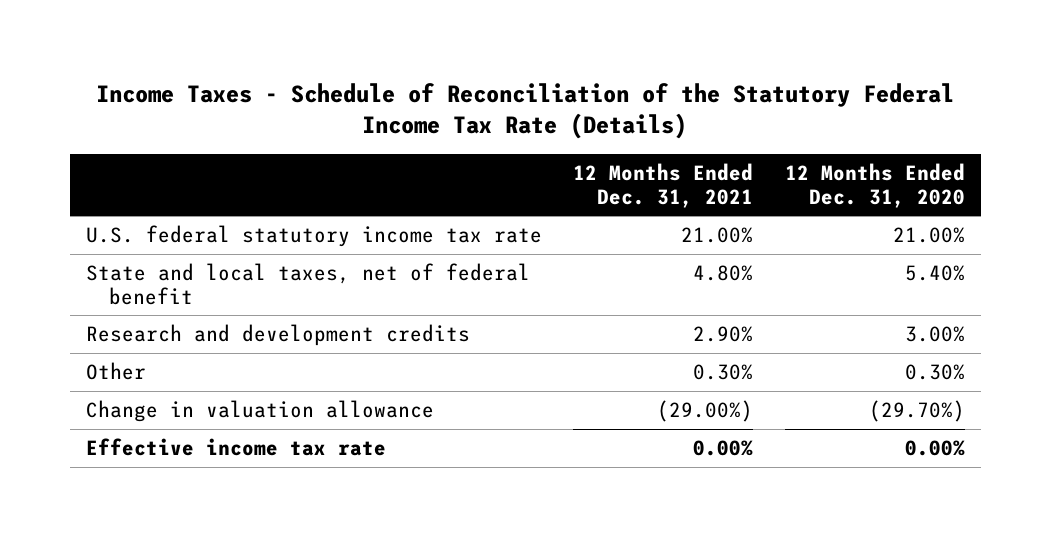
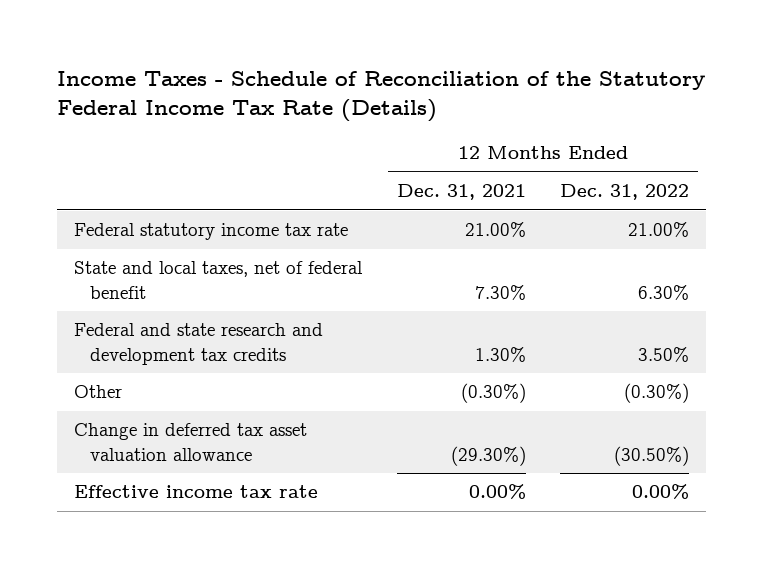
- | 12 Months Ended Dec. 31, 2021 | 12 Months Ended Dec. 31, 2020
+ | 12 Months Ended Dec. 31, 2021 | 12 Months Ended Dec. 31, 2022
- U.S. federal statutory income tax rate | 21.00% | 21.00%
- State and local taxes, net of federal benefit | 4.80% | 5.40%
- Research and development credits | 2.90% | 3.00%
- Other | 0.30% | 0.30%
- Change in valuation allowance | (29.00%) | (29.70%)
+ Federal statutory income tax rate | 21.00% | 21.00%
+ State and local taxes, net of federal benefit | 7.30% | 6.30%
+ Federal and state research and development tax credits | 1.30% | 3.50%
+ Other | (0.30%) | (0.30%)
+ Change in deferred tax asset valuation allowance | (29.30%) | (30.50%)

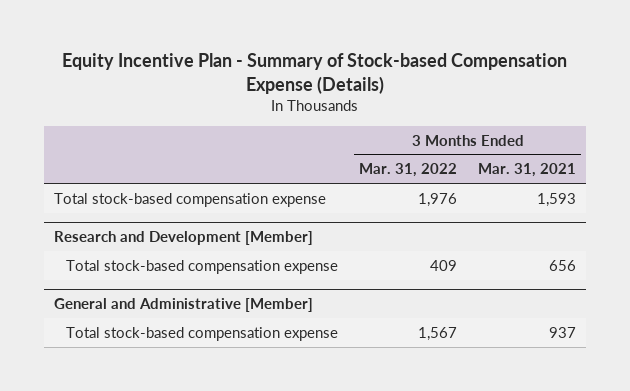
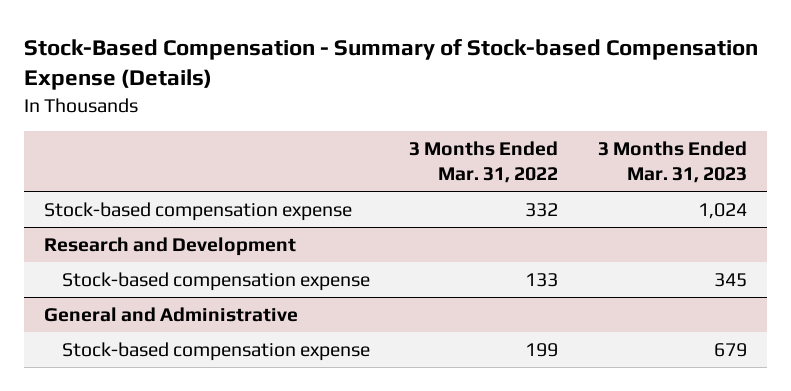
- Equity Incentive Plan - Summary of Stock-based Compensation Expense (Details)
+ Stock-Based Compensation - Summary of Stock-based Compensation Expense (Details)
- | 3 Months Ended Mar. 31, 2022 | 3 Months Ended Mar. 31, 2021
+ | 3 Months Ended Mar. 31, 2022 | 3 Months Ended Mar. 31, 2023
- Total stock-based compensation expense | 1,976 | 1,593
- Research and Development [Member]
- Total stock-based compensation expense | 409 | 656
- General and Administrative [Member]
- Total stock-based compensation expense | 1,567 | 937
+ Stock-based compensation expense | 332 | 1,024
+ Research and Development
+ Stock-based compensation expense | 133 | 345
+ General and Administrative
+ Stock-based compensation expense | 199 | 679

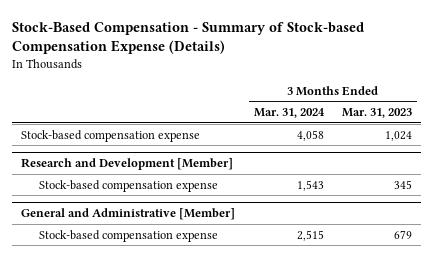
- | 3 Months Ended Mar. 31, 2022 | 3 Months Ended Mar. 31, 2023
+ | 3 Months Ended Mar. 31, 2024 | 3 Months Ended Mar. 31, 2023
- Research and Development
+ Research and Development [Member]
- General and Administrative
+ General and Administrative [Member]

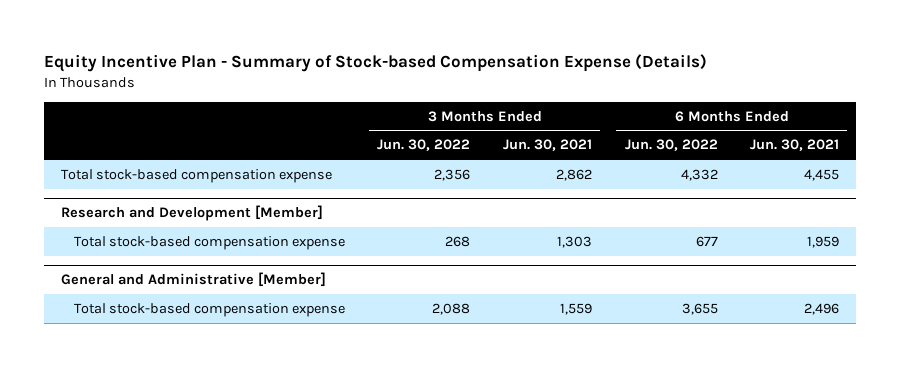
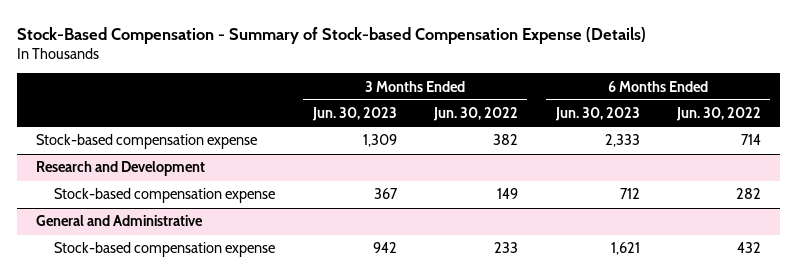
- Equity Incentive Plan - Summary of Stock-based Compensation Expense (Details)
+ Stock-Based Compensation - Summary of Stock-based Compensation Expense (Details)
- | 3 Months Ended Jun. 30, 2022 | 3 Months Ended Jun. 30, 2021 | 6 Months Ended Jun. 30, 2022 | 6 Months Ended Jun. 30, 2021
+ | 3 Months Ended Jun. 30, 2023 | 3 Months Ended Jun. 30, 2022 | 6 Months Ended Jun. 30, 2023 | 6 Months Ended Jun. 30, 2022
- Total stock-based compensation expense | 2,356 | 2,862 | 4,332 | 4,455
- Research and Development [Member]
- Total stock-based compensation expense | 268 | 1,303 | 677 | 1,959
- General and Administrative [Member]
- Total stock-based compensation expense | 2,088 | 1,559 | 3,655 | 2,496
+ Stock-based compensation expense | 1,309 | 382 | 2,333 | 714
+ Research and Development
+ Stock-based compensation expense | 367 | 149 | 712 | 282
+ General and Administrative
+ Stock-based compensation expense | 942 | 233 | 1,621 | 432

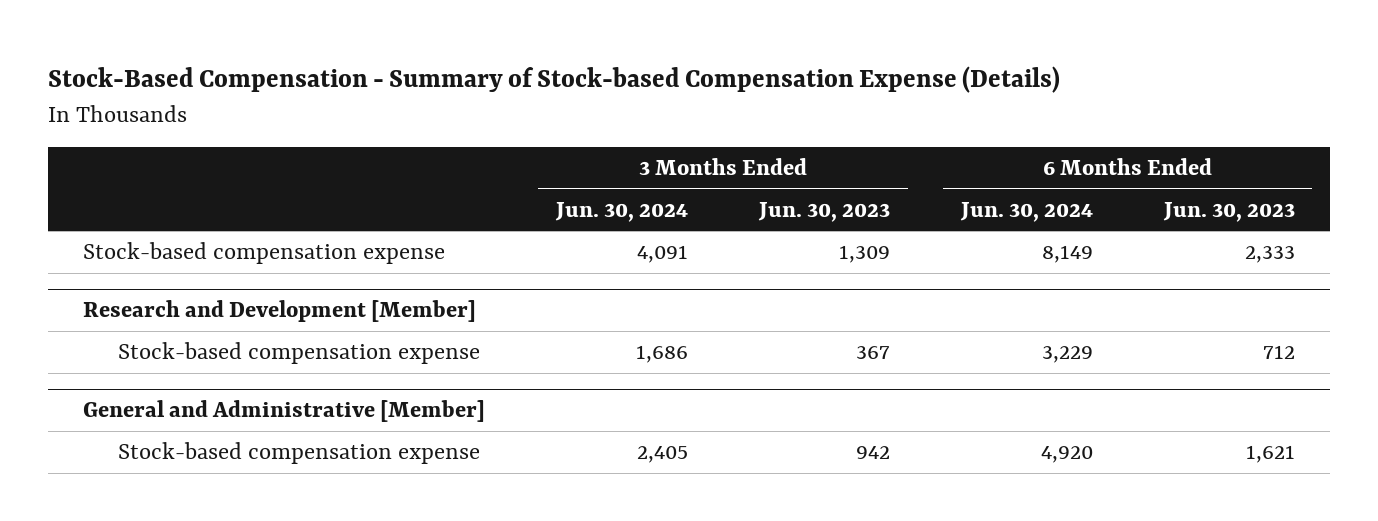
- | 3 Months Ended Jun. 30, 2023 | 3 Months Ended Jun. 30, 2022 | 6 Months Ended Jun. 30, 2023 | 6 Months Ended Jun. 30, 2022
+ | 3 Months Ended Jun. 30, 2024 | 3 Months Ended Jun. 30, 2023 | 6 Months Ended Jun. 30, 2024 | 6 Months Ended Jun. 30, 2023
- Research and Development
+ Research and Development [Member]
- General and Administrative
+ General and Administrative [Member]

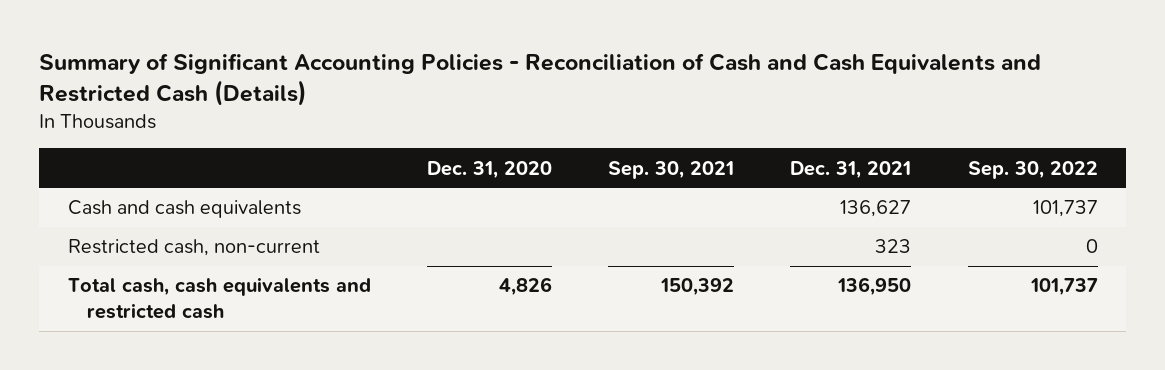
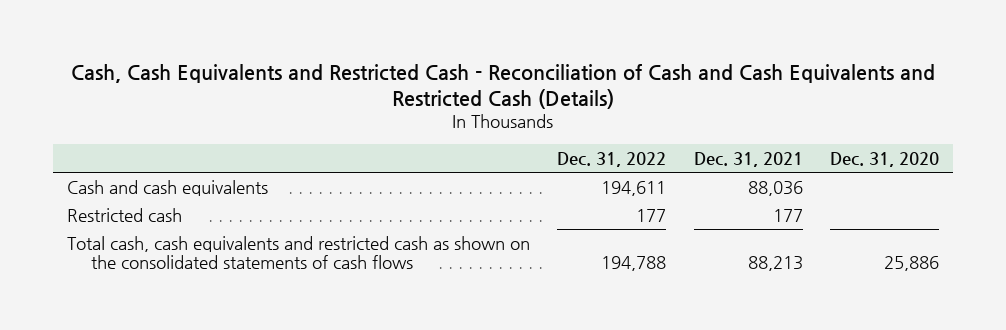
- Summary of Significant Accounting Policies - Reconciliation of Cash and Cash Equivalents and Restricted Cash (Details)
+ Cash, Cash Equivalents and Restricted Cash - Reconciliation of Cash and Cash Equivalents and Restricted Cash (Details)
- | Dec. 31, 2020 | Sep. 30, 2021 | Dec. 31, 2021 | Sep. 30, 2022
+ | Dec. 31, 2022 | Dec. 31, 2021 | Dec. 31, 2020
- Cash and cash equivalents | | | 136,627 | 101,737
- Restricted cash, non-current | | | 323 | 0
- Total cash, cash equivalents and restricted cash | 4,826 | 150,392 | 136,950 | 101,737
+ Cash and cash equivalents | 194,611 | 88,036 |
+ Restricted cash | 177 | 177 |
+ Total cash, cash equivalents and restricted cash as shown on the consolidated statements of cash flows | 194,788 | 88,213 | 25,886

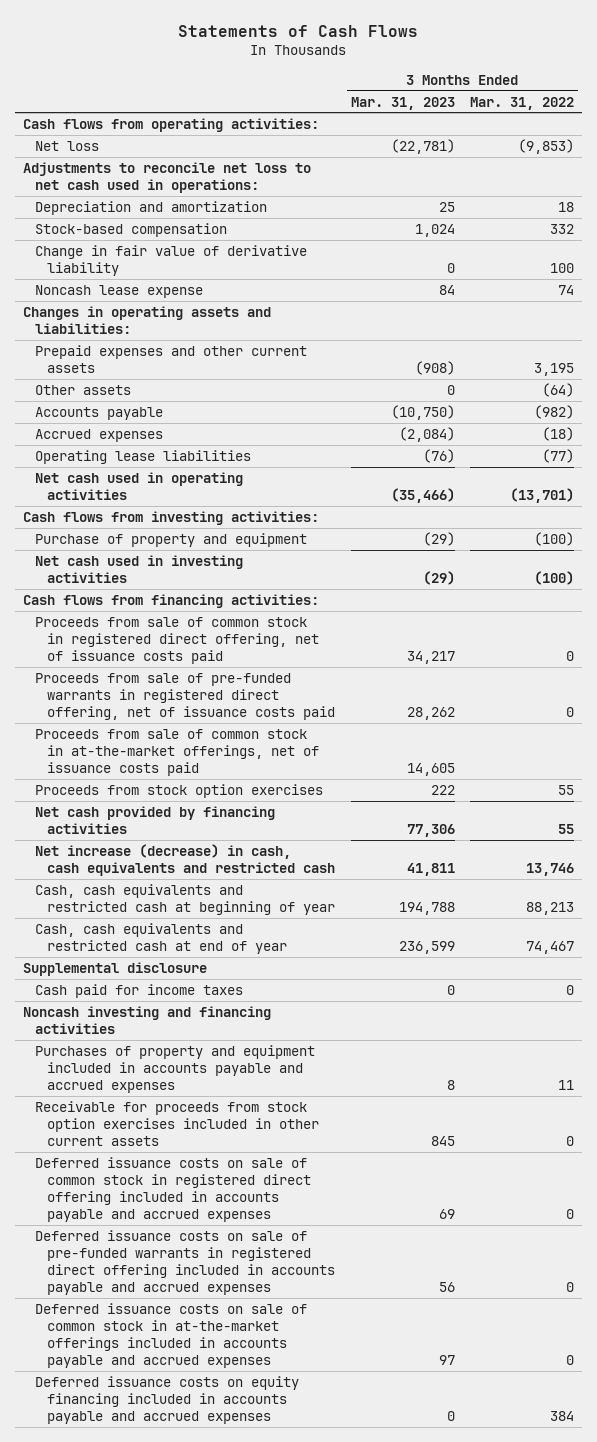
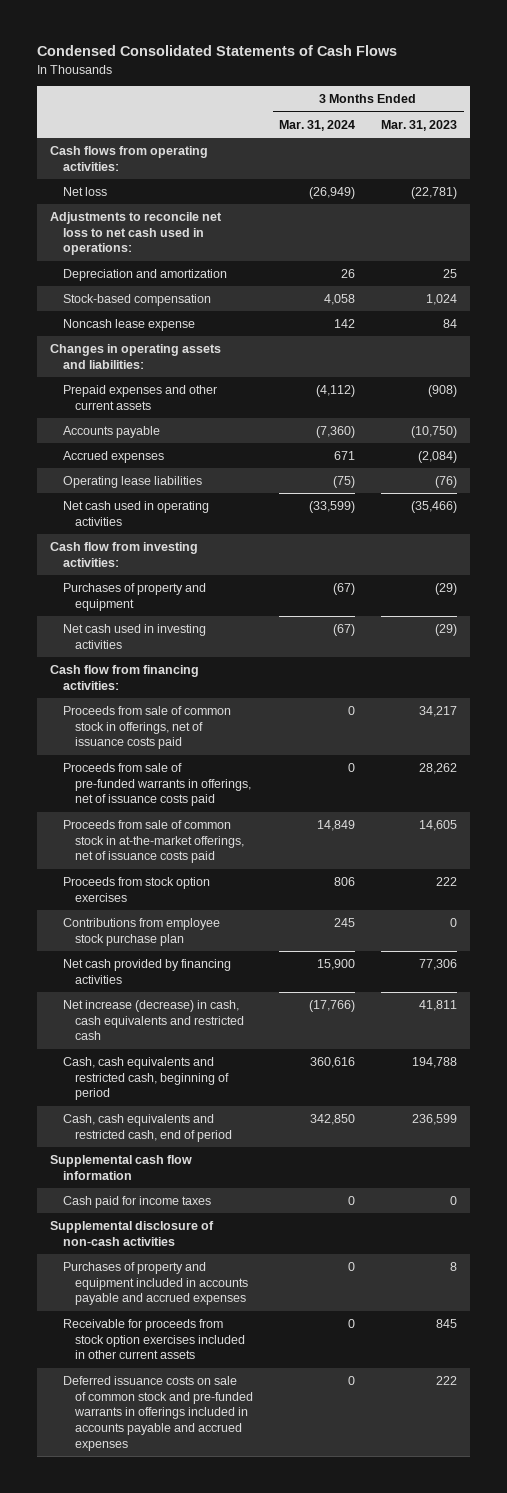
- Statements of Cash Flows
+ Condensed Consolidated Statements of Cash Flows
- | 3 Months Ended Mar. 31, 2023 | 3 Months Ended Mar. 31, 2022
+ | 3 Months Ended Mar. 31, 2024 | 3 Months Ended Mar. 31, 2023
- Change in fair value of derivative liability | 0 | 100
- Other assets | 0 | (64)
- Cash flows from investing activities:
- Purchase of property and equipment | (29) | (100)
+ Cash flow from investing activities:
+ Purchases of property and equipment | (67) | (29)
- Cash flows from financing activities:
- Proceeds from sale of common stock in registered direct offering, net of issuance costs paid | 34,217 | 0
- Proceeds from sale of pre-funded warrants in registered direct offering, net of issuance costs paid | 28,262 | 0
+ Cash flow from financing activities:
+ Proceeds from sale of common stock in offerings, net of issuance costs paid | 0 | 34,217
+ Proceeds from sale of pre-funded warrants in offerings, net of issuance costs paid | 0 | 28,262
+ Contributions from employee stock purchase plan | 245 | 0
- Cash, cash equivalents and restricted cash at beginning of year | 194,788 | 88,213
- Cash, cash equivalents and restricted cash at end of year | 236,599 | 74,467
- Supplemental disclosure
+ Cash, cash equivalents and restricted cash, beginning of period | 360,616 | 194,788
+ Cash, cash equivalents and restricted cash, end of period | 342,850 | 236,599
+ Supplemental cash flow information
- Noncash investing and financing activities
+ Supplemental disclosure of non-cash activities
- Deferred issuance costs on sale of common stock in registered direct offering included in accounts payable and accrued expenses | 69 | 0
- Deferred issuance costs on sale of pre-funded warrants in registered direct offering included in accounts payable and accrued expenses | 56 | 0
- Deferred issuance costs on sale of common stock in at-the-market offerings included in accounts payable and accrued expenses | 97 | 0
- Deferred issuance costs on equity financing included in accounts payable and accrued expenses | 0 | 384
+ Deferred issuance costs on sale of common stock and pre-funded warrants in offerings included in accounts payable and accrued expenses | 0 | 222

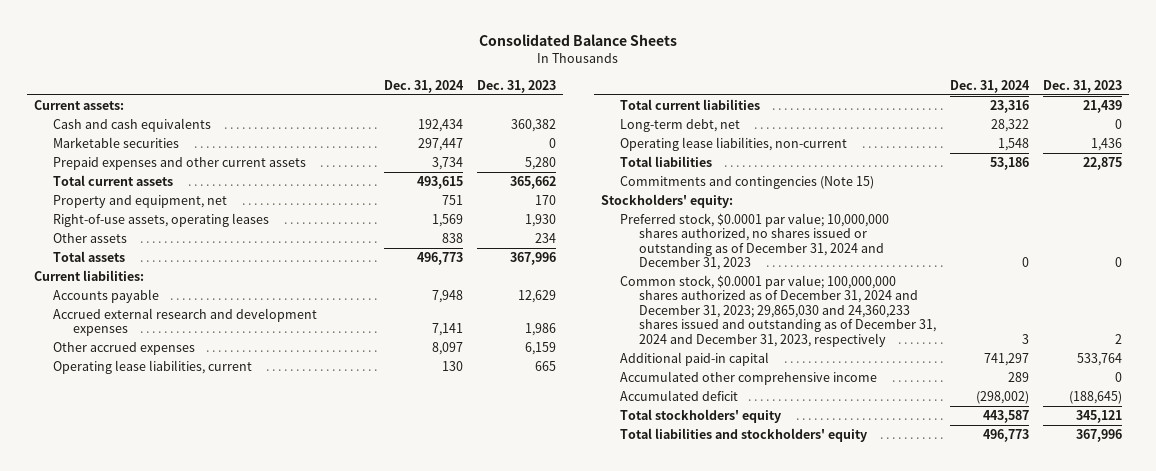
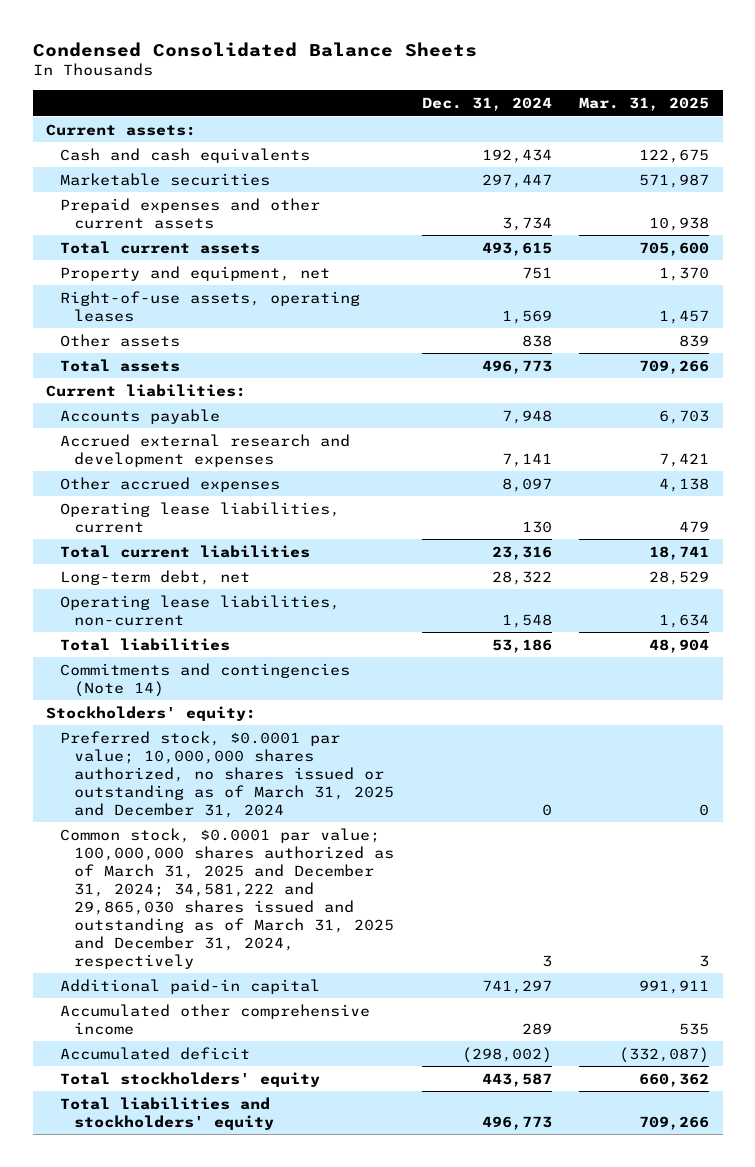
- Consolidated Balance Sheets
+ Condensed Consolidated Balance Sheets
- | Dec. 31, 2024 | Dec. 31, 2023
+ | Dec. 31, 2024 | Mar. 31, 2025
- Commitments and contingencies (Note 15)
+ Commitments and contingencies (Note 14)
- Preferred stock, $0.0001 par value; 10,000,000 shares authorized, no shares issued or outstanding as of December 31, 2024 and December 31, 2023 | 0 | 0
- Common stock, $0.0001 par value; 100,000,000 shares authorized as of December 31, 2024 and December 31, 2023; 29,865,030 and 24,360,233 shares issued and outstanding as of December 31, 2024 and December 31, 2023, respectively | 3 | 2
+ Preferred stock, $0.0001 par value; 10,000,000 shares authorized, no shares issued or outstanding as of March 31, 2025 and December 31, 2024 | 0 | 0
+ Common stock, $0.0001 par value; 100,000,000 shares authorized as of March 31, 2025 and December 31, 2024; 34,581,222 and 29,865,030 shares issued and outstanding as of March 31, 2025 and December 31, 2024, respectively | 3 | 3

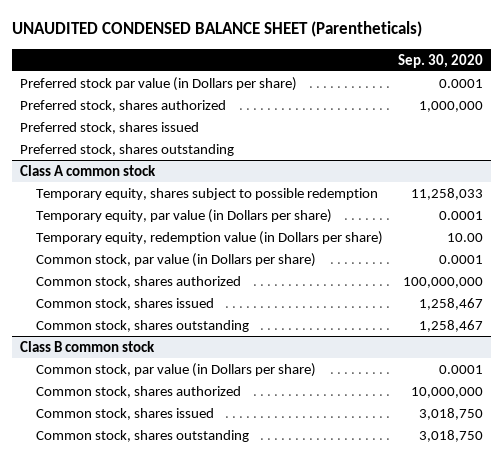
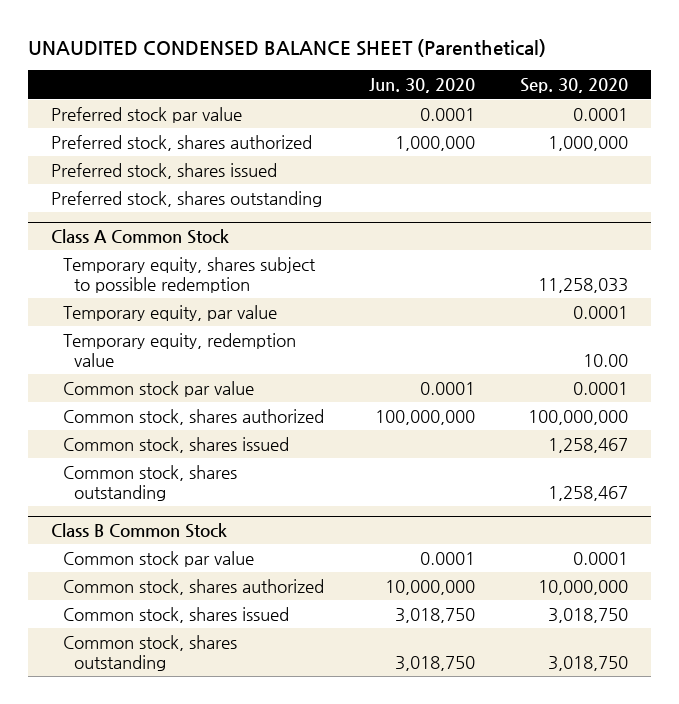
- UNAUDITED CONDENSED BALANCE SHEET (Parentheticals)
+ UNAUDITED CONDENSED BALANCE SHEET (Parenthetical)
- | Sep. 30, 2020
+ | Jun. 30, 2020 | Sep. 30, 2020
- Preferred stock par value (in Dollars per share) | 0.0001
+ Preferred stock par value | 0.0001 | 0.0001
- Class A common stock
+ Class A Common Stock
- Temporary equity, par value (in Dollars per share) | 0.0001
- Temporary equity, redemption value (in Dollars per share) | 10.00
- Common stock, par value (in Dollars per share) | 0.0001
+ Temporary equity, par value | | 0.0001
+ Temporary equity, redemption value | | 10.00
+ Common stock par value | 0.0001 | 0.0001
- Class B common stock
- Common stock, par value (in Dollars per share) | 0.0001
+ Class B Common Stock
+ Common stock par value | 0.0001 | 0.0001

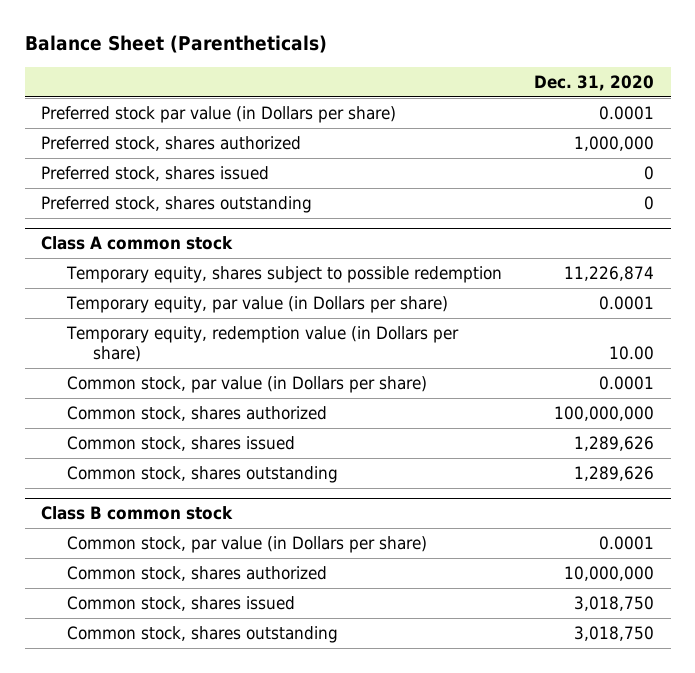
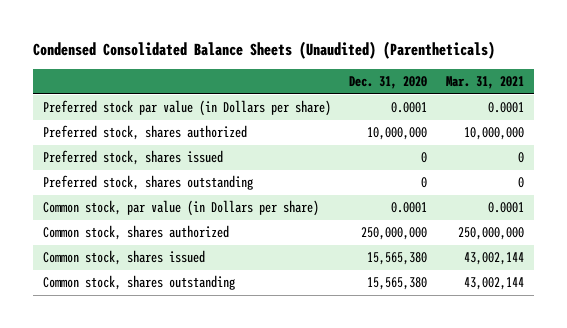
- Balance Sheet (Parentheticals)
+ Condensed Consolidated Balance Sheets (Unaudited) (Parentheticals)
- | Dec. 31, 2020
+ | Dec. 31, 2020 | Mar. 31, 2021
- Preferred stock, shares authorized | 1,000,000
+ Preferred stock, shares authorized | 10,000,000 | 10,000,000
- Class A common stock
- Temporary equity, shares subject to possible redemption | 11,226,874
- Temporary equity, par value (in Dollars per share) | 0.0001
- Temporary equity, redemption value (in Dollars per share) | 10.00
- Common stock, shares authorized | 100,000,000
- Common stock, shares issued | 1,289,626
- Common stock, shares outstanding | 1,289,626
- Class B common stock
- Common stock, par value (in Dollars per share) | 0.0001
- Common stock, shares authorized | 10,000,000
- Common stock, shares issued | 3,018,750
- Common stock, shares outstanding | 3,018,750
+ Common stock, shares authorized | 250,000,000 | 250,000,000
+ Common stock, shares issued | 15,565,380 | 43,002,144
+ Common stock, shares outstanding | 15,565,380 | 43,002,144

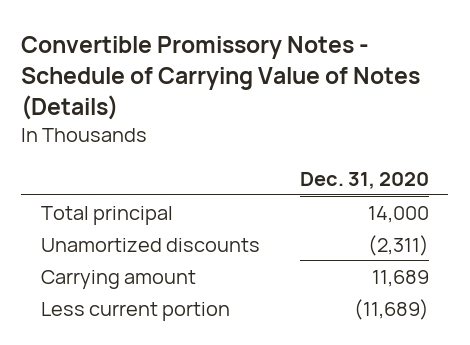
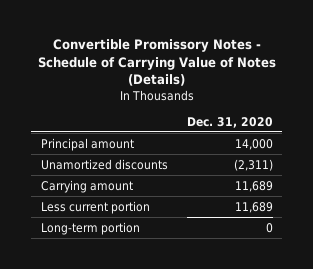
- Total principal | 14,000
+ Principal amount | 14,000
- Less current portion | (11,689)
+ Less current portion | 11,689
+ Long-term portion | 0

